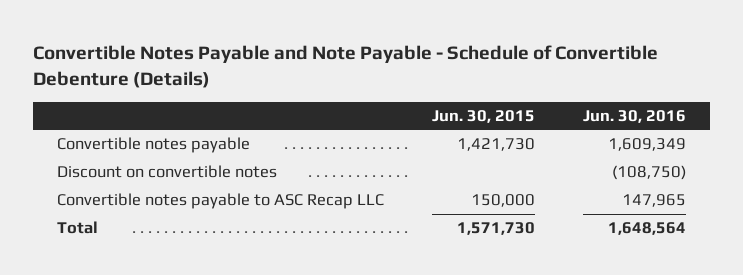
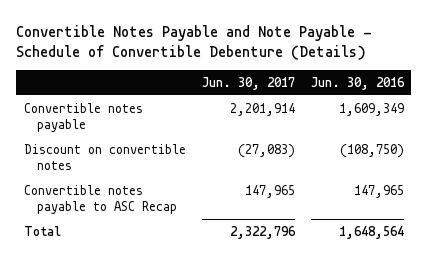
- | Jun. 30, 2015 | Jun. 30, 2016
+ | Jun. 30, 2017 | Jun. 30, 2016
- Convertible notes payable to ASC Recap LLC | 150,000 | 147,965
+ Convertible notes payable to ASC Recap | 147,965 | 147,965

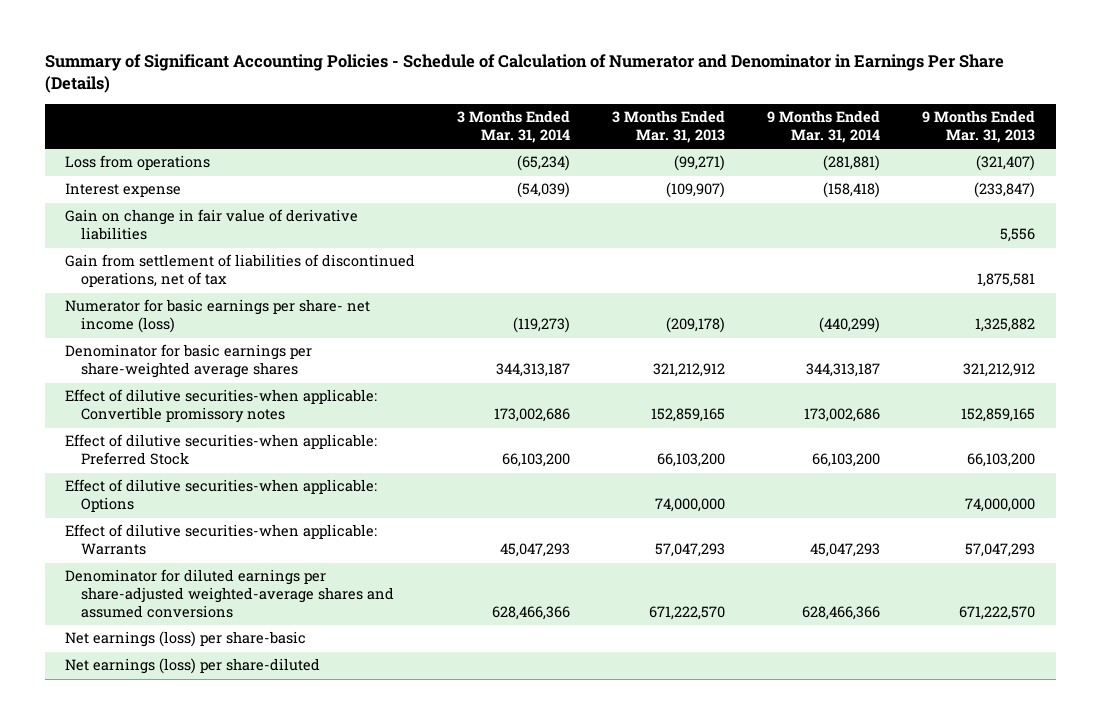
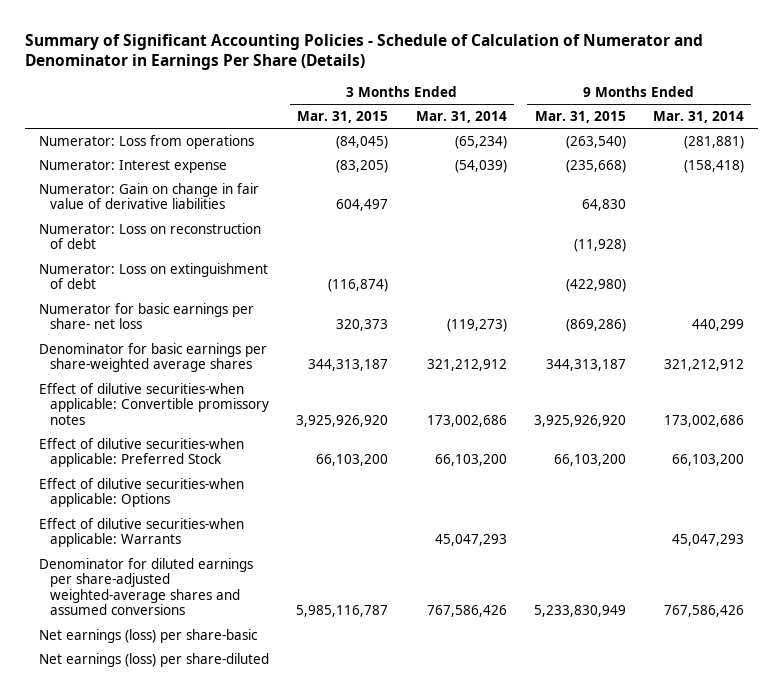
- | 3 Months Ended Mar. 31, 2014 | 3 Months Ended Mar. 31, 2013 | 9 Months Ended Mar. 31, 2014 | 9 Months Ended Mar. 31, 2013
+ | 3 Months Ended Mar. 31, 2015 | 3 Months Ended Mar. 31, 2014 | 9 Months Ended Mar. 31, 2015 | 9 Months Ended Mar. 31, 2014
- Loss from operations | (65,234) | (99,271) | (281,881) | (321,407)
- Interest expense | (54,039) | (109,907) | (158,418) | (233,847)
- Gain on change in fair value of derivative liabilities | | | | 5,556
- Gain from settlement of liabilities of discontinued operations, net of tax | | | | 1,875,581
- Numerator for basic earnings per share- net income (loss) | (119,273) | (209,178) | (440,299) | 1,325,882
- Denominator for basic earnings per share-weighted average shares | 344,313,187 | 321,212,912 | 344,313,187 | 321,212,912
+ Numerator: Loss from operations | (84,045) | (65,234) | (263,540) | (281,881)
+ Numerator: Interest expense | (83,205) | (54,039) | (235,668) | (158,418)
+ Numerator: Gain on change in fair value of derivative liabilities | 604,497 | | 64,830 |
+ Numerator: Loss on reconstruction of debt | | | (11,928) |
+ Numerator: Loss on extinguishment of debt | (116,874) | | (422,980) |
+ Numerator for basic earnings per share- net loss | 320,373 | (119,273) | (869,286) | 440,299
+ Denominator for basic earnings per share-weighted average shares | 344,313,187 | 321,212,912 | 344,313,187 | 321,212,912
- Denominator for diluted earnings per share-adjusted weighted-average shares and assumed conversions | 628,466,366 | 671,222,570 | 628,466,366 | 671,222,570
+ Denominator for diluted earnings per share-adjusted weighted-average shares and assumed conversions | 5,985,116,787 | 767,586,426 | 5,233,830,949 | 767,586,426

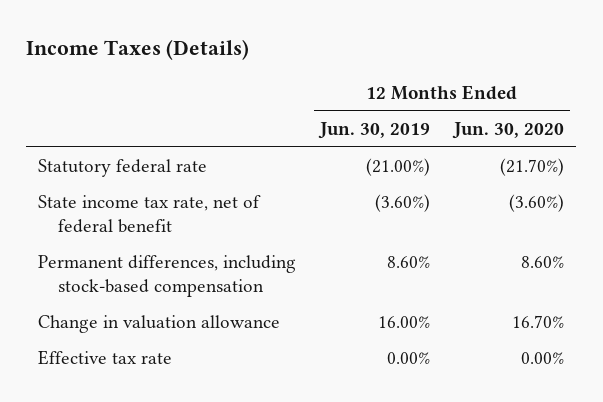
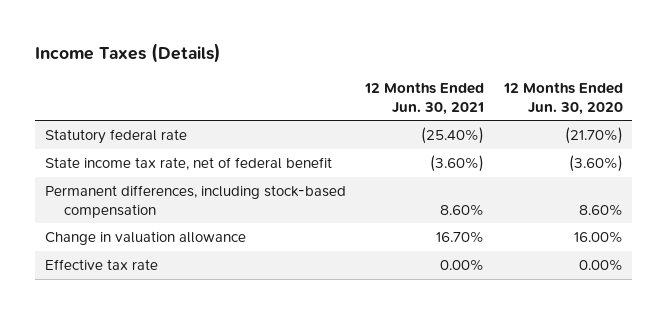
- | 12 Months Ended Jun. 30, 2019 | 12 Months Ended Jun. 30, 2020
+ | 12 Months Ended Jun. 30, 2021 | 12 Months Ended Jun. 30, 2020
- Change in valuation allowance | 16.00% | 16.70%
+ Change in valuation allowance | 16.70% | 16.00%

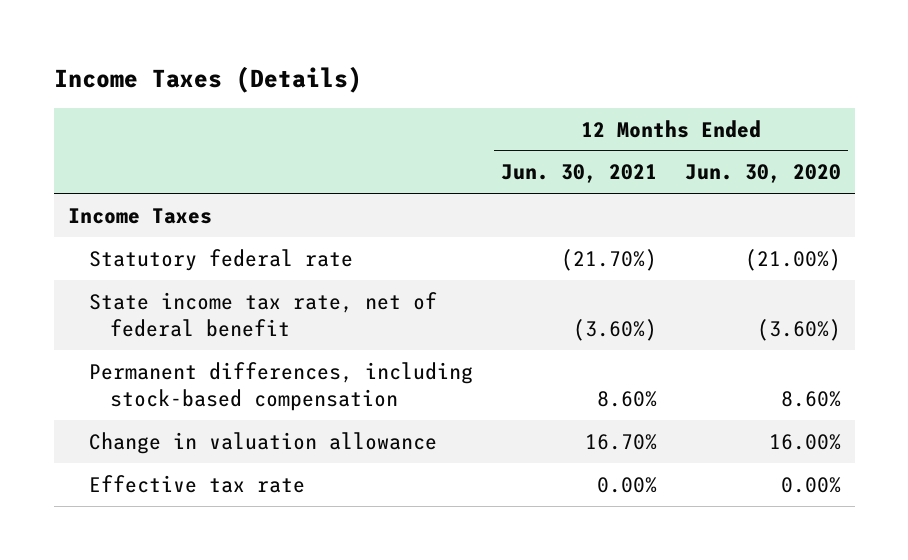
- Statutory federal rate | (25.40%) | (21.70%)
+ Income Taxes
+ Statutory federal rate | (21.70%) | (21.00%)

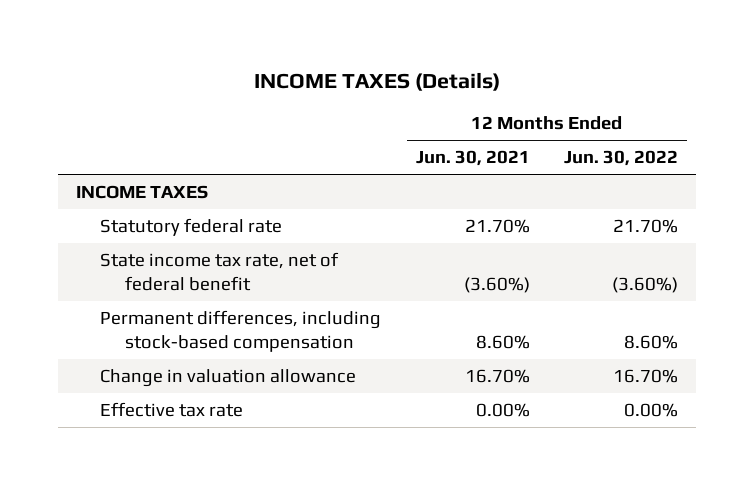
- Income Taxes (Details)
+ INCOME TAXES (Details)
- | 12 Months Ended Jun. 30, 2021 | 12 Months Ended Jun. 30, 2020
+ | 12 Months Ended Jun. 30, 2021 | 12 Months Ended Jun. 30, 2022
- Income Taxes
- Statutory federal rate | (21.70%) | (21.00%)
+ INCOME TAXES
+ Statutory federal rate | 21.70% | 21.70%

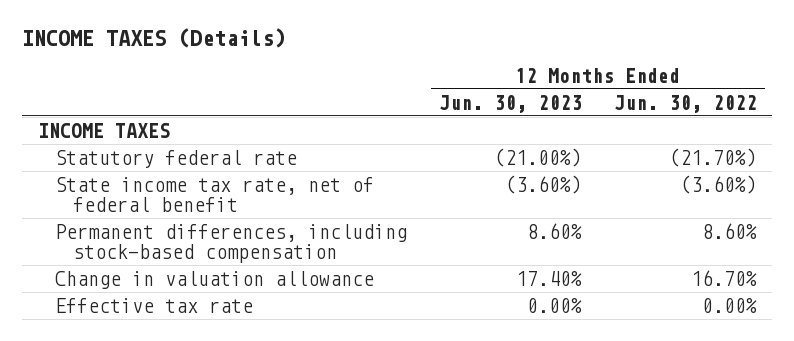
- | 12 Months Ended Jun. 30, 2021 | 12 Months Ended Jun. 30, 2022
+ | 12 Months Ended Jun. 30, 2023 | 12 Months Ended Jun. 30, 2022
- Statutory federal rate | 21.70% | 21.70%
+ Statutory federal rate | (21.00%) | (21.70%)

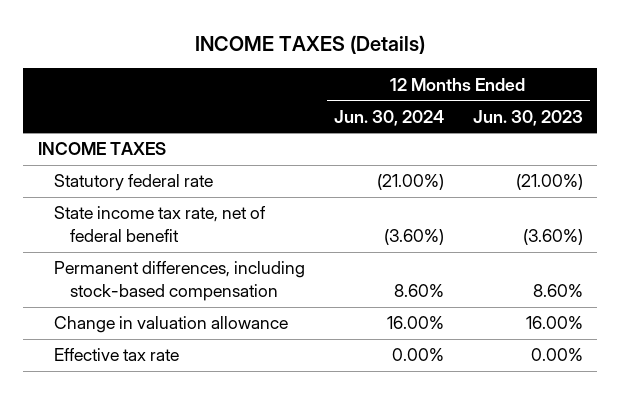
- | 12 Months Ended Jun. 30, 2023 | 12 Months Ended Jun. 30, 2022
+ | 12 Months Ended Jun. 30, 2024 | 12 Months Ended Jun. 30, 2023
- Change in valuation allowance | 17.40% | 16.70%
+ Change in valuation allowance | 16.00% | 16.00%

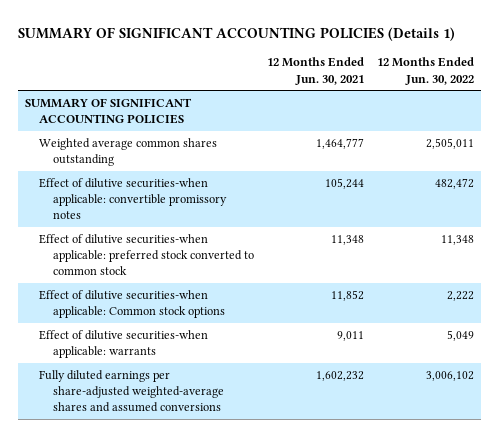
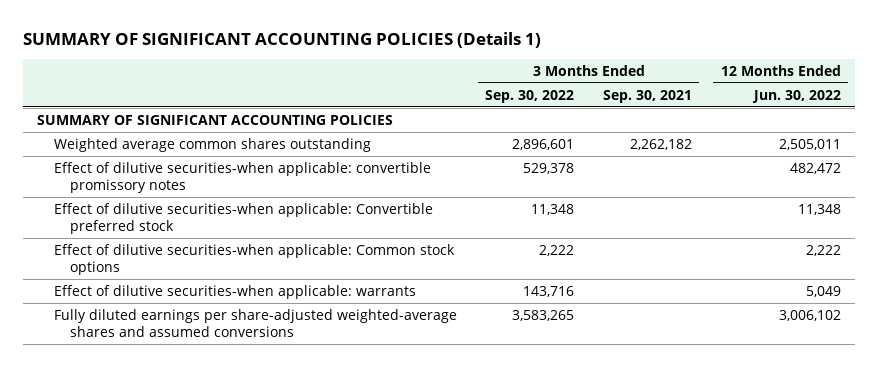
- | 12 Months Ended Jun. 30, 2021 | 12 Months Ended Jun. 30, 2022
+ | 3 Months Ended Sep. 30, 2022 | 3 Months Ended Sep. 30, 2021 | 12 Months Ended Jun. 30, 2022
- Effect of dilutive securities-when applicable: preferred stock converted to common stock | 11,348 | 11,348
+ Effect of dilutive securities-when applicable: Convertible preferred stock | 11,348 | | 11,348

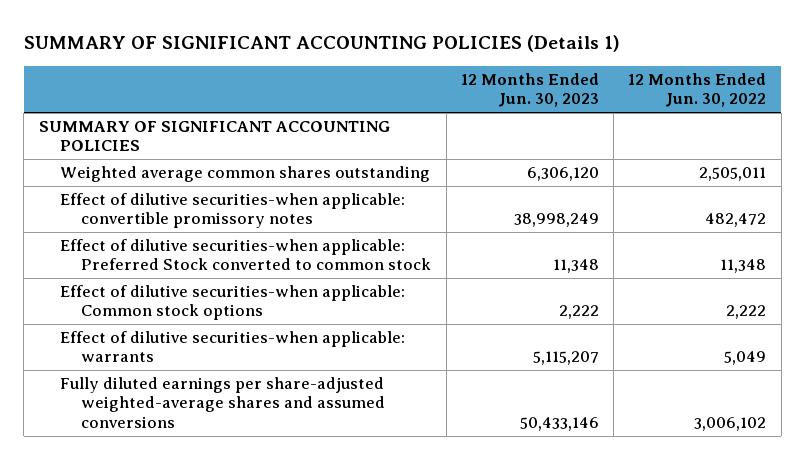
- | 3 Months Ended Sep. 30, 2022 | 3 Months Ended Sep. 30, 2021 | 12 Months Ended Jun. 30, 2022
+ | 12 Months Ended Jun. 30, 2023 | 12 Months Ended Jun. 30, 2022
- Effect of dilutive securities-when applicable: Convertible preferred stock | 11,348 | | 11,348
+ Effect of dilutive securities-when applicable: Preferred Stock converted to common stock | 11,348 | 11,348

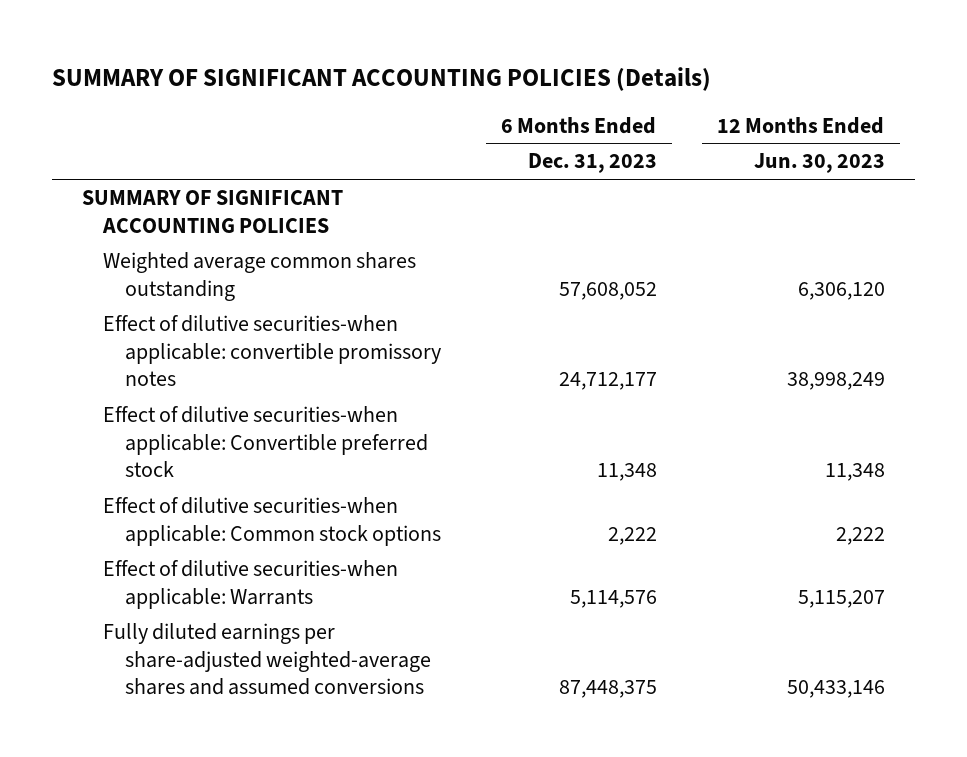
- SUMMARY OF SIGNIFICANT ACCOUNTING POLICIES (Details 1)
+ SUMMARY OF SIGNIFICANT ACCOUNTING POLICIES (Details)
- | 12 Months Ended Jun. 30, 2023 | 12 Months Ended Jun. 30, 2022
+ | 6 Months Ended Dec. 31, 2023 | 12 Months Ended Jun. 30, 2023
- Effect of dilutive securities-when applicable: Preferred Stock converted to common stock | 11,348 | 11,348
+ Effect of dilutive securities-when applicable: Convertible preferred stock | 11,348 | 11,348
- Effect of dilutive securities-when applicable: warrants | 5,115,207 | 5,049
+ Effect of dilutive securities-when applicable: Warrants | 5,114,576 | 5,115,207

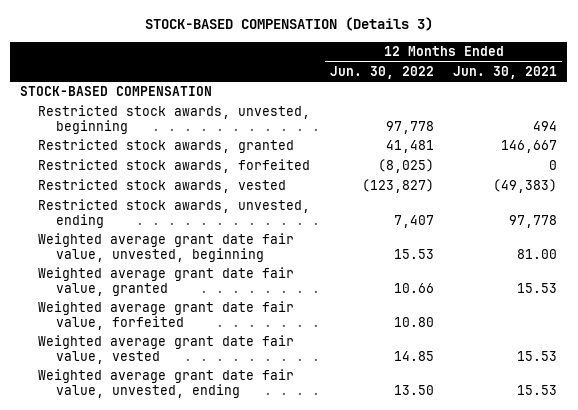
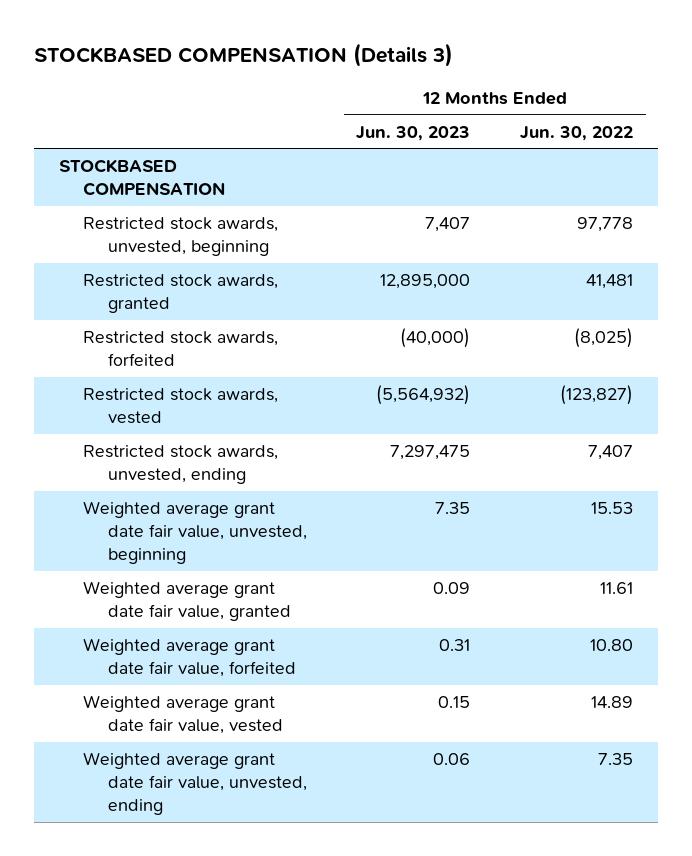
- STOCK-BASED COMPENSATION (Details 3)
+ STOCKBASED COMPENSATION (Details 3)
- | 12 Months Ended Jun. 30, 2022 | 12 Months Ended Jun. 30, 2021
+ | 12 Months Ended Jun. 30, 2023 | 12 Months Ended Jun. 30, 2022
- STOCK-BASED COMPENSATION
+ STOCKBASED COMPENSATION
- Weighted average grant date fair value, granted | 10.66 | 15.53
+ Weighted average grant date fair value, granted | 0.09 | 11.61
- Weighted average grant date fair value, vested | 14.85 | 15.53
- Weighted average grant date fair value, unvested, ending | 13.50 | 15.53
+ Weighted average grant date fair value, vested | 0.15 | 14.89
+ Weighted average grant date fair value, unvested, ending | 0.06 | 7.35

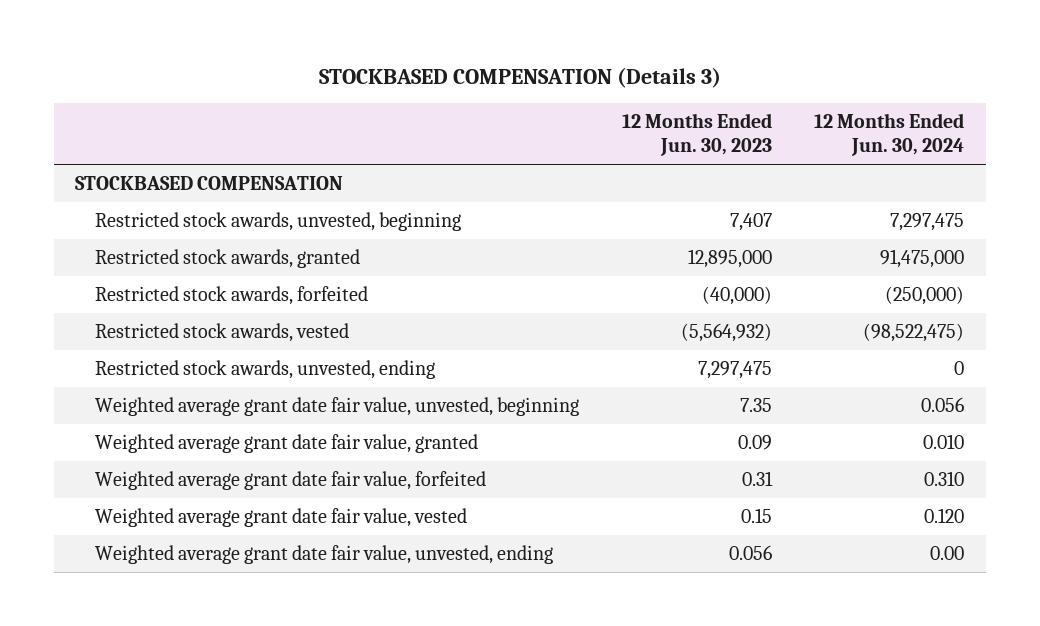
- | 12 Months Ended Jun. 30, 2023 | 12 Months Ended Jun. 30, 2022
+ | 12 Months Ended Jun. 30, 2023 | 12 Months Ended Jun. 30, 2024
- Weighted average grant date fair value, unvested, ending | 0.06 | 7.35
+ Weighted average grant date fair value, unvested, ending | 0.056 | 0.00

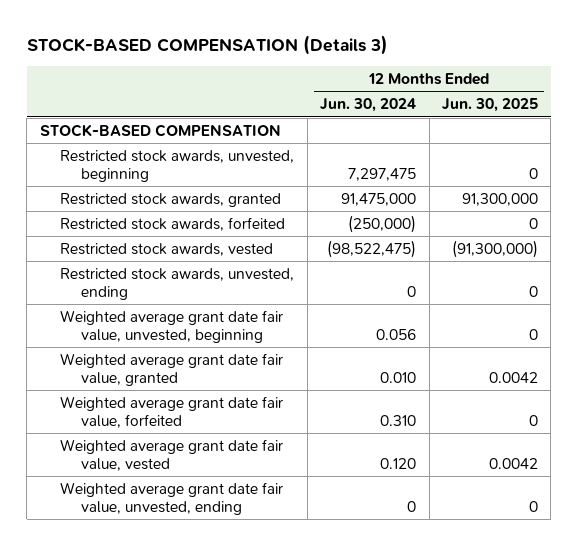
- STOCKBASED COMPENSATION (Details 3)
+ STOCK-BASED COMPENSATION (Details 3)
- | 12 Months Ended Jun. 30, 2023 | 12 Months Ended Jun. 30, 2024
+ | 12 Months Ended Jun. 30, 2024 | 12 Months Ended Jun. 30, 2025
- STOCKBASED COMPENSATION
+ STOCK-BASED COMPENSATION
- Weighted average grant date fair value, unvested, ending | 0.056 | 0.00
+ Weighted average grant date fair value, unvested, ending | 0 | 0

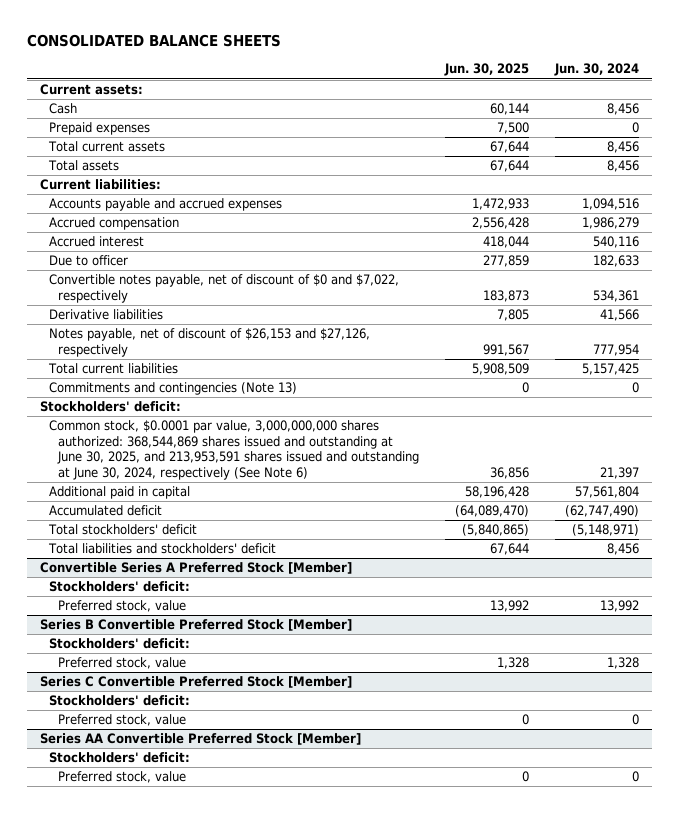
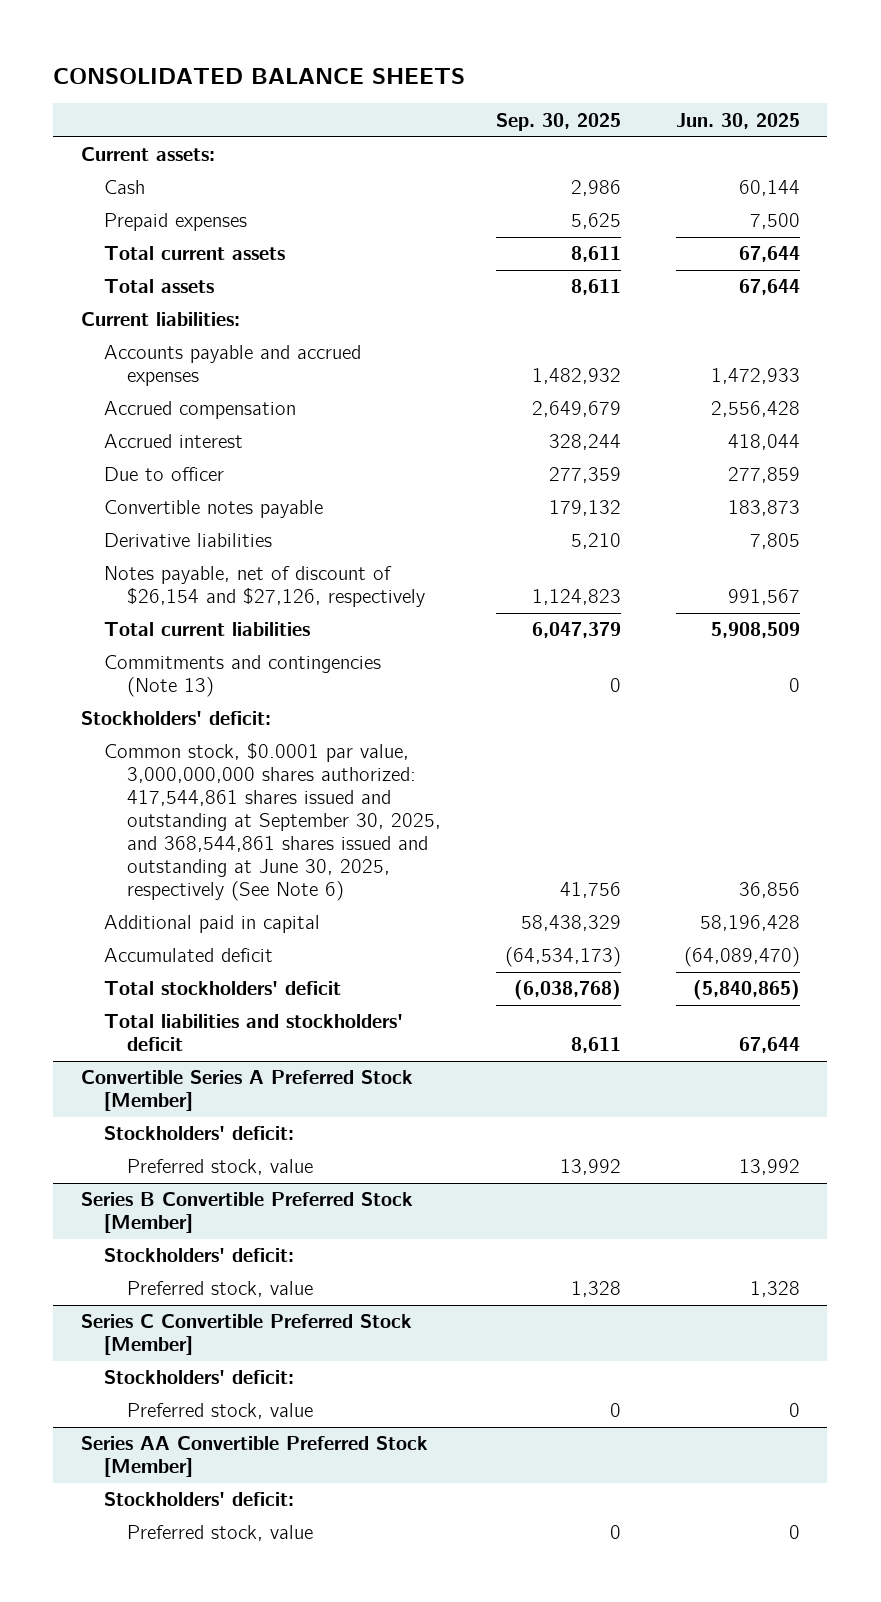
- | Jun. 30, 2025 | Jun. 30, 2024
+ | Sep. 30, 2025 | Jun. 30, 2025
- Convertible notes payable, net of discount of $0 and $7,022, respectively | 183,873 | 534,361
+ Convertible notes payable | 179,132 | 183,873
- Notes payable, net of discount of $26,153 and $27,126, respectively | 991,567 | 777,954
+ Notes payable, net of discount of $26,154 and $27,126, respectively | 1,124,823 | 991,567
- Common stock, $0.0001 par value, 3,000,000,000 shares authorized: 368,544,869 shares issued and outstanding at June 30, 2025, and 213,953,591 shares issued and outstanding at June 30, 2024, respectively (See Note 6) | 36,856 | 21,397
+ Common stock, $0.0001 par value, 3,000,000,000 shares authorized: 417,544,861 shares issued and outstanding at September 30, 2025, and 368,544,861 shares issued and outstanding at June 30, 2025, respectively (See Note 6) | 41,756 | 36,856

